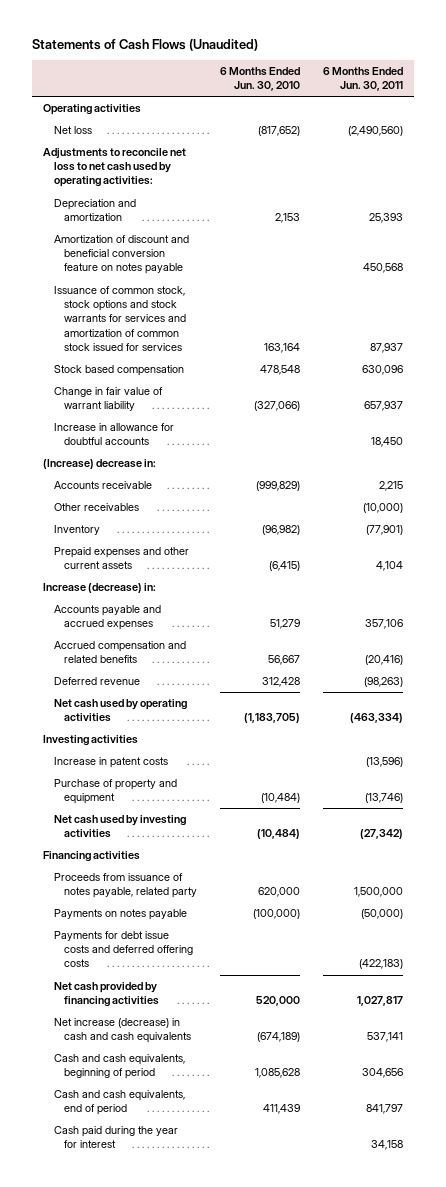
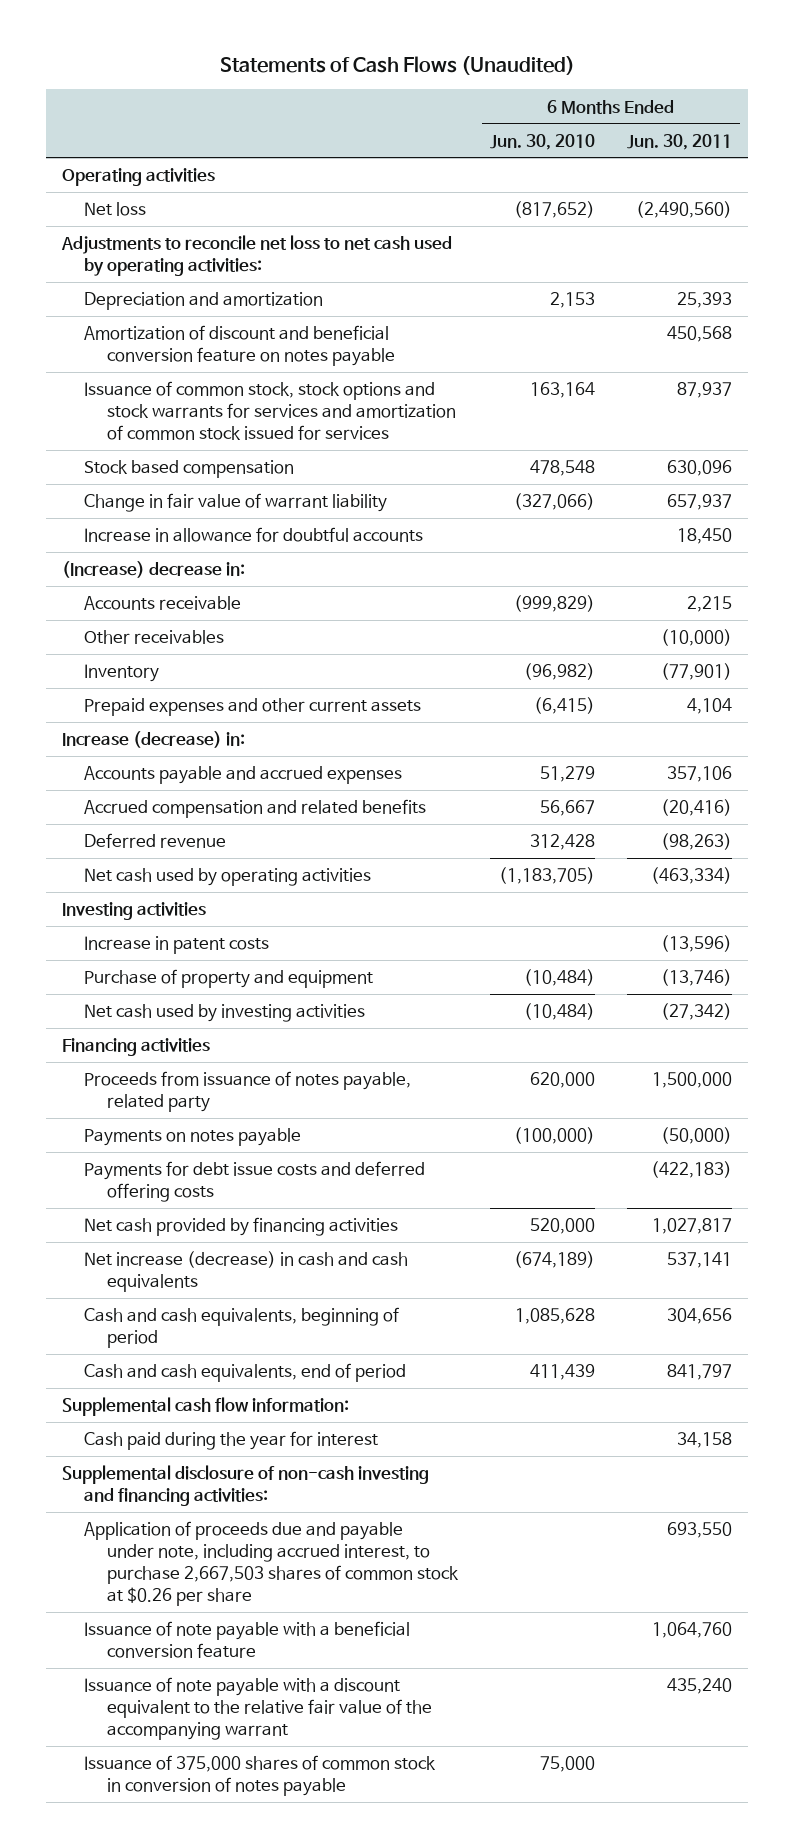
+ Supplemental cash flow information:
+ Supplemental disclosure of non-cash investing and financing activities:
+ Application of proceeds due and payable under note, including accrued interest, to purchase 2,667,503 shares of common stock at $0.26 per share | | 693,550
+ Issuance of note payable with a beneficial conversion feature | | 1,064,760
+ Issuance of note payable with a discount equivalent to the relative fair value of the accompanying warrant | | 435,240
+ Issuance of 375,000 shares of common stock in conversion of notes payable | 75,000 |

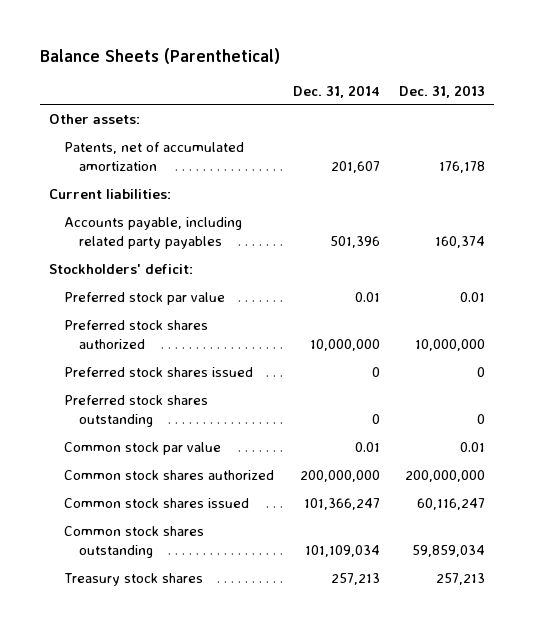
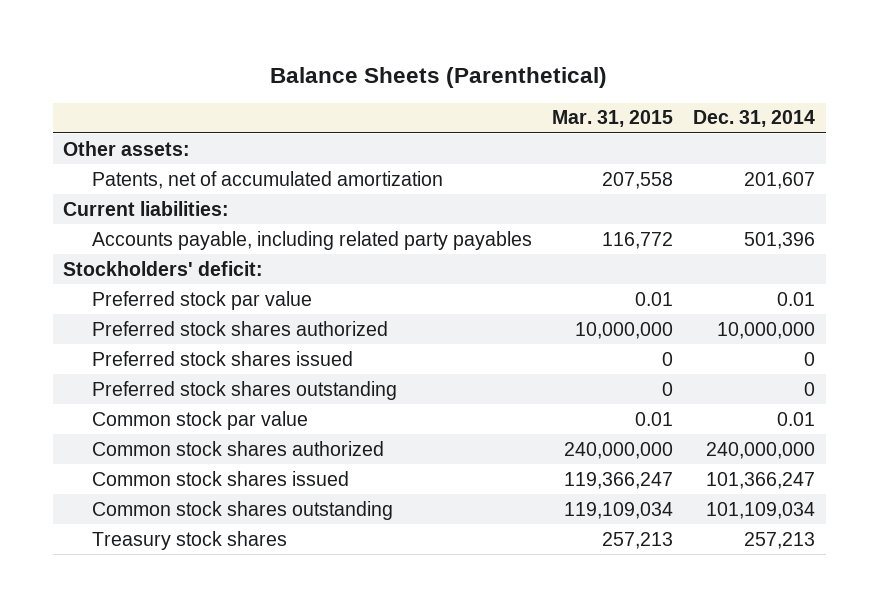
- | Dec. 31, 2014 | Dec. 31, 2013
+ | Mar. 31, 2015 | Dec. 31, 2014
- Common stock shares authorized | 200,000,000 | 200,000,000
+ Common stock shares authorized | 240,000,000 | 240,000,000

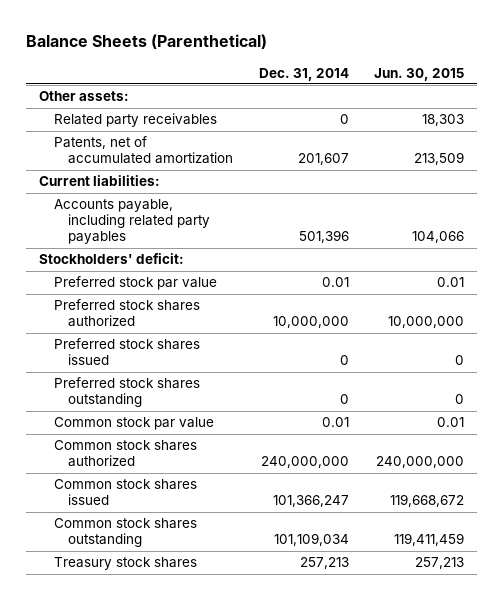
- | Mar. 31, 2015 | Dec. 31, 2014
+ | Dec. 31, 2014 | Jun. 30, 2015
+ Related party receivables | 0 | 18,303

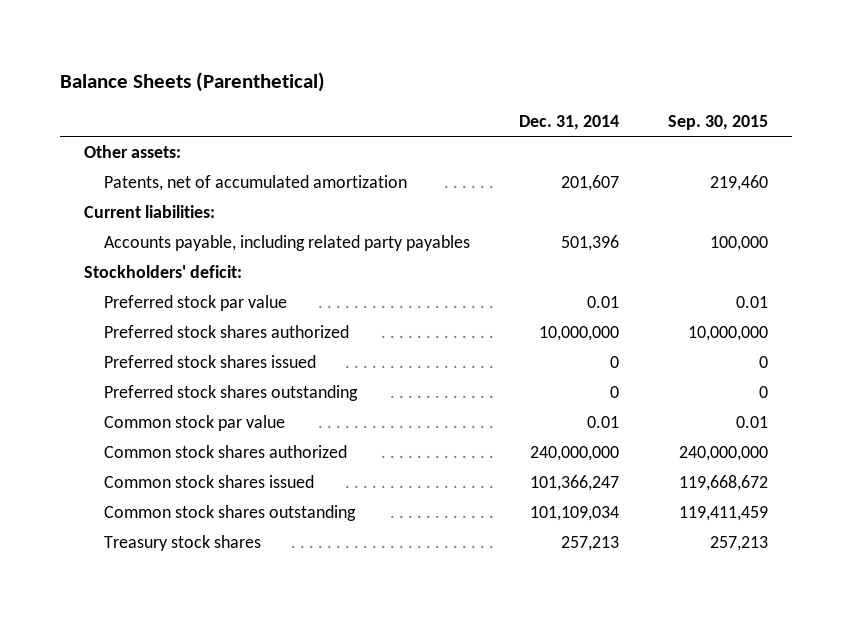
- | Dec. 31, 2014 | Jun. 30, 2015
+ | Dec. 31, 2014 | Sep. 30, 2015
- Related party receivables | 0 | 18,303

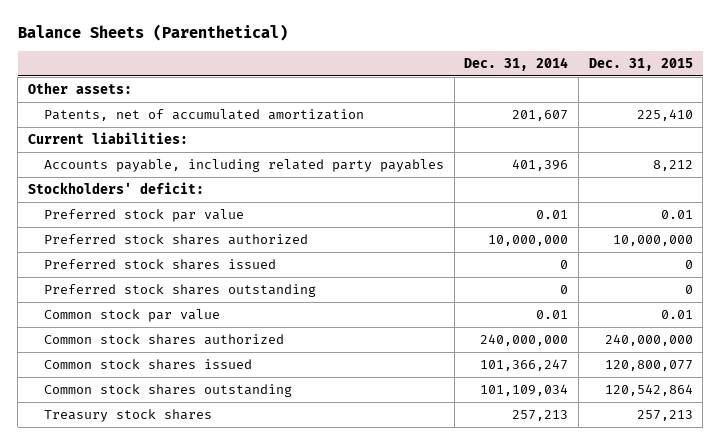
- | Dec. 31, 2014 | Sep. 30, 2015
+ | Dec. 31, 2014 | Dec. 31, 2015
- Accounts payable, including related party payables | 501,396 | 100,000
+ Accounts payable, including related party payables | 401,396 | 8,212

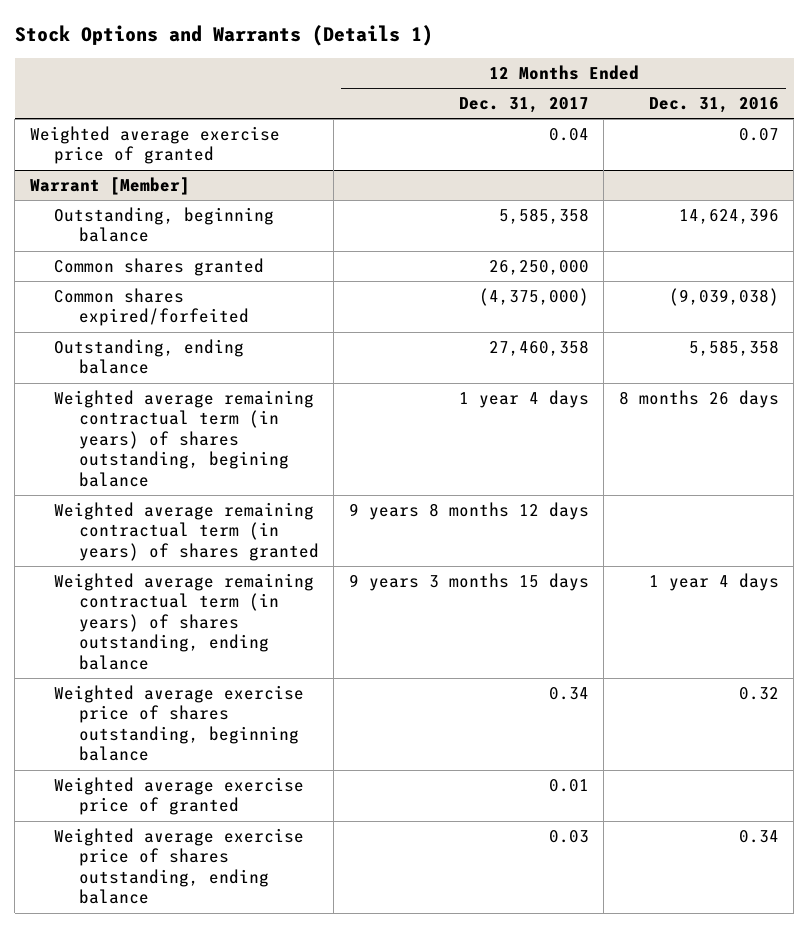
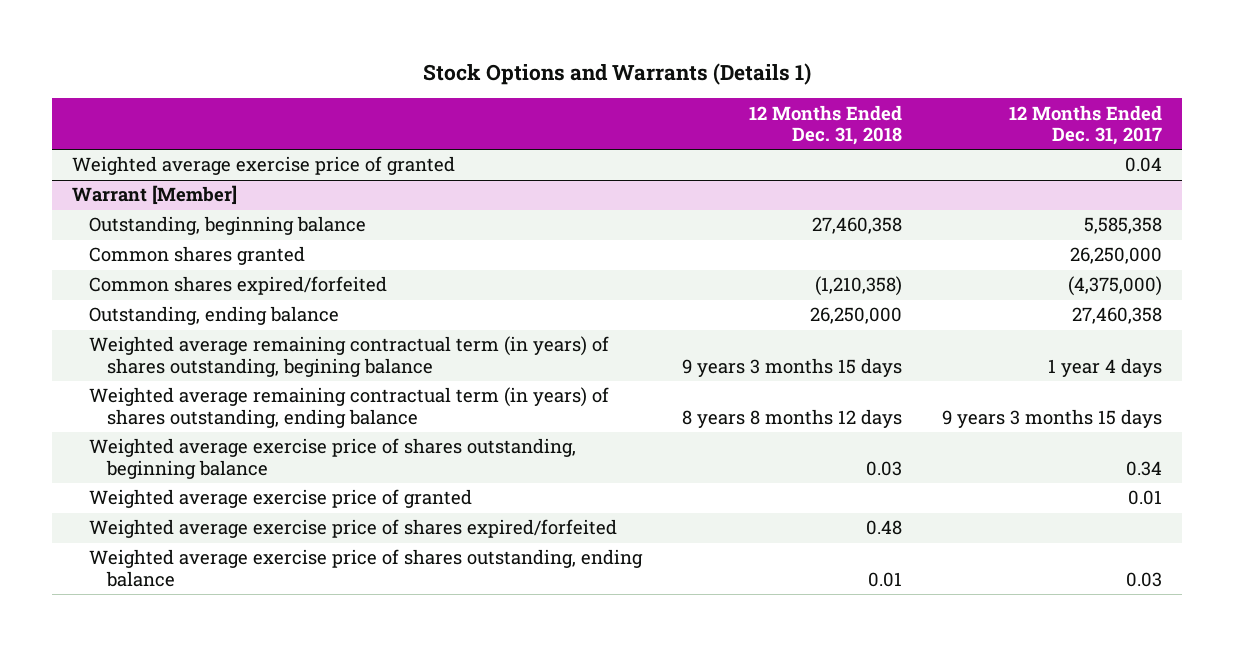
- | 12 Months Ended Dec. 31, 2017 | 12 Months Ended Dec. 31, 2016
+ | 12 Months Ended Dec. 31, 2018 | 12 Months Ended Dec. 31, 2017
@ Warrant [Member]
- Weighted average remaining contractual term (in years) of shares granted | 9 years 8 months 12 days |
+ Weighted average exercise price of shares expired/forfeited | 0.48 |

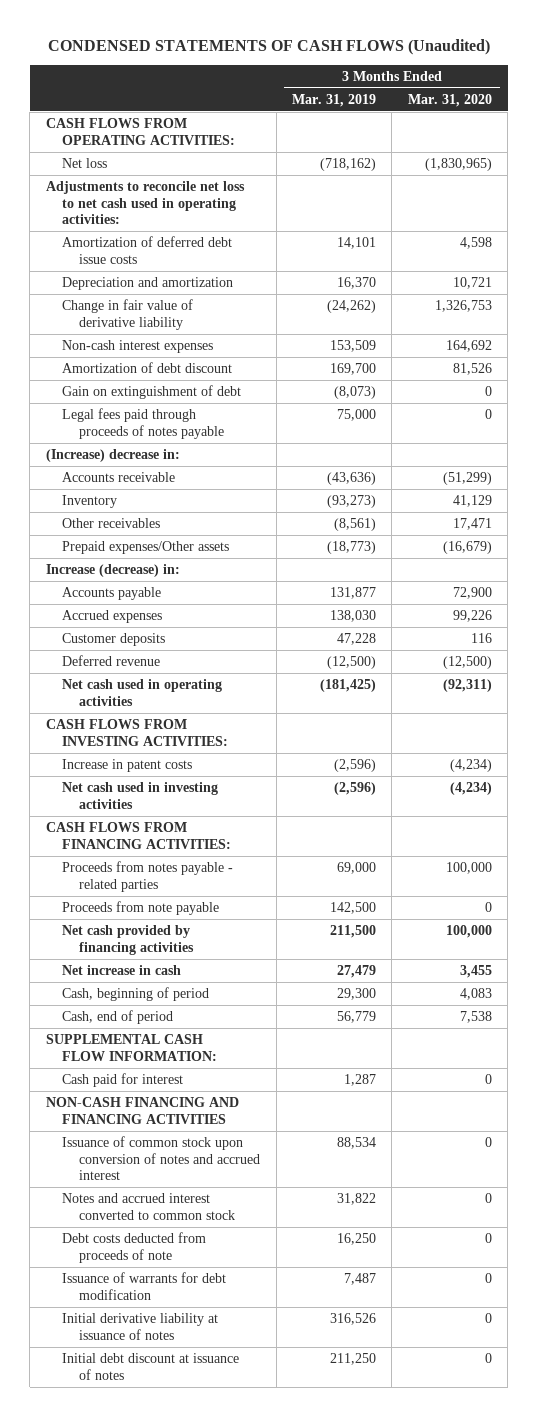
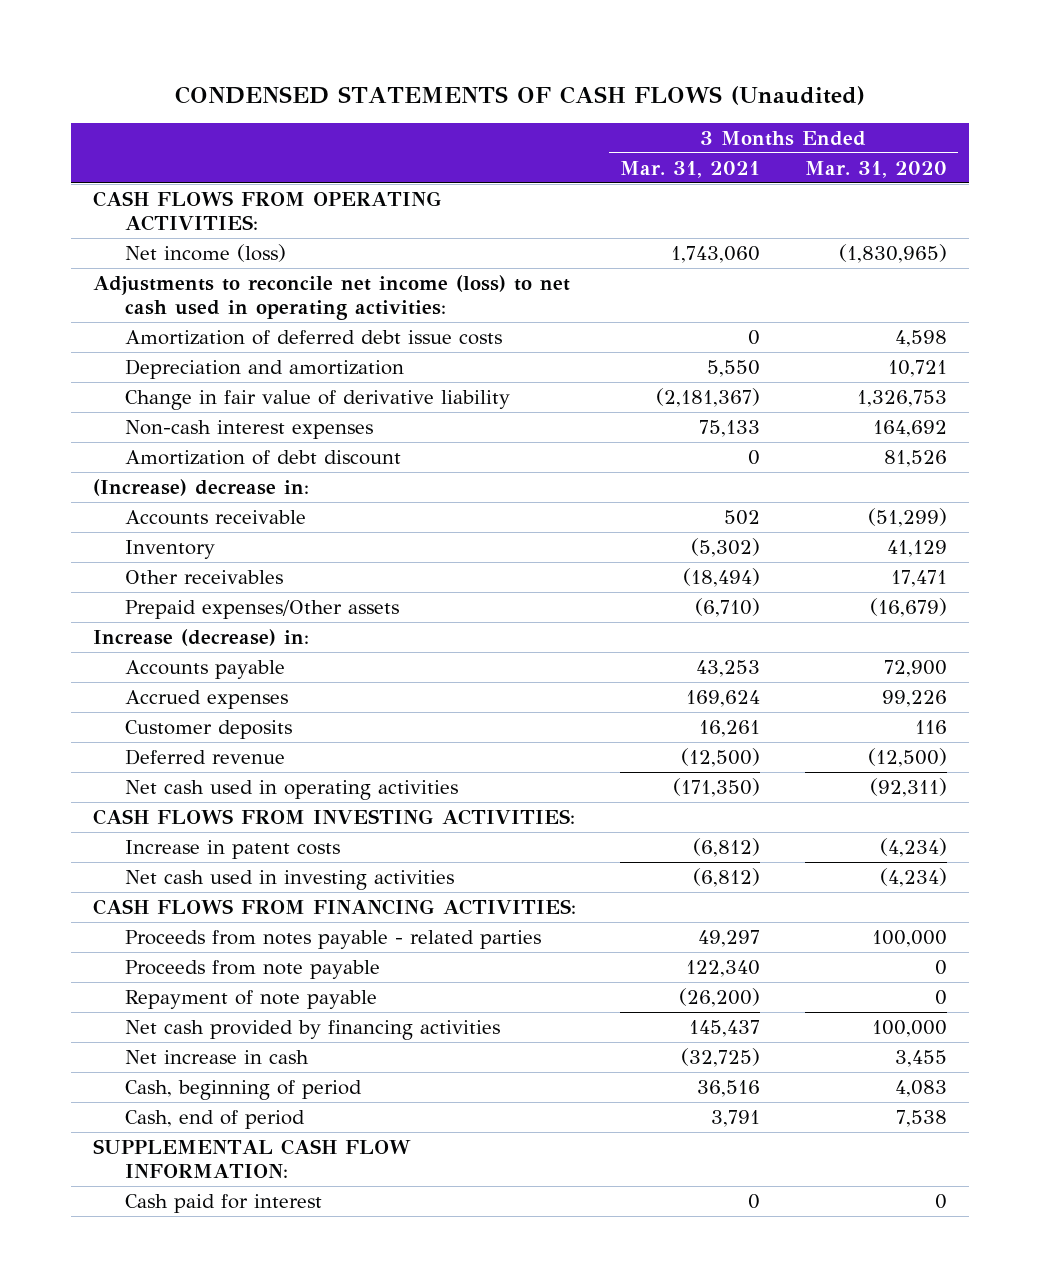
- | 3 Months Ended Mar. 31, 2019 | 3 Months Ended Mar. 31, 2020
+ | 3 Months Ended Mar. 31, 2021 | 3 Months Ended Mar. 31, 2020
- Net loss | (718,162) | (1,830,965)
- Adjustments to reconcile net loss to net cash used in operating activities:
+ Net income (loss) | 1,743,060 | (1,830,965)
+ Adjustments to reconcile net income (loss) to net cash used in operating activities:
- Gain on extinguishment of debt | (8,073) | 0
- Legal fees paid through proceeds of notes payable | 75,000 | 0
+ Repayment of note payable | (26,200) | 0
- NON-CASH FINANCING AND FINANCING ACTIVITIES
- Issuance of common stock upon conversion of notes and accrued interest | 88,534 | 0
- Notes and accrued interest converted to common stock | 31,822 | 0
- Debt costs deducted from proceeds of note | 16,250 | 0
- Issuance of warrants for debt modification | 7,487 | 0
- Initial derivative liability at issuance of notes | 316,526 | 0
- Initial debt discount at issuance of notes | 211,250 | 0

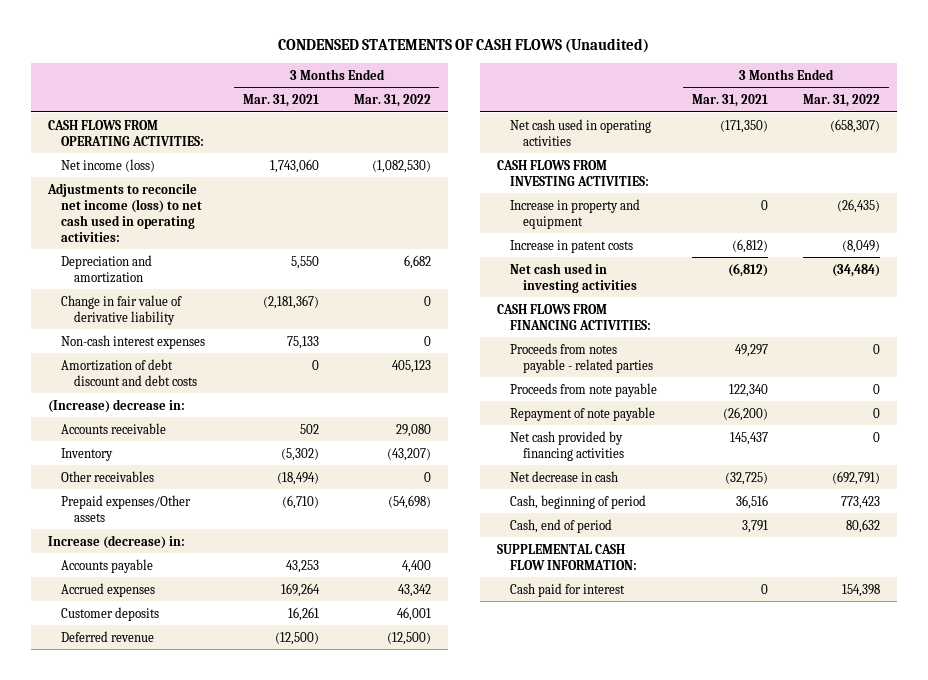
- | 3 Months Ended Mar. 31, 2021 | 3 Months Ended Mar. 31, 2020
+ | 3 Months Ended Mar. 31, 2021 | 3 Months Ended Mar. 31, 2022
- Amortization of deferred debt issue costs | 0 | 4,598
- Amortization of debt discount | 0 | 81,526
+ Amortization of debt discount and debt costs | 0 | 405,123
- Accrued expenses | 169,624 | 99,226
+ Accrued expenses | 169,264 | 43,342
+ Increase in property and equipment | 0 | (26,435)
- Net increase in cash | (32,725) | 3,455
+ Net decrease in cash | (32,725) | (692,791)

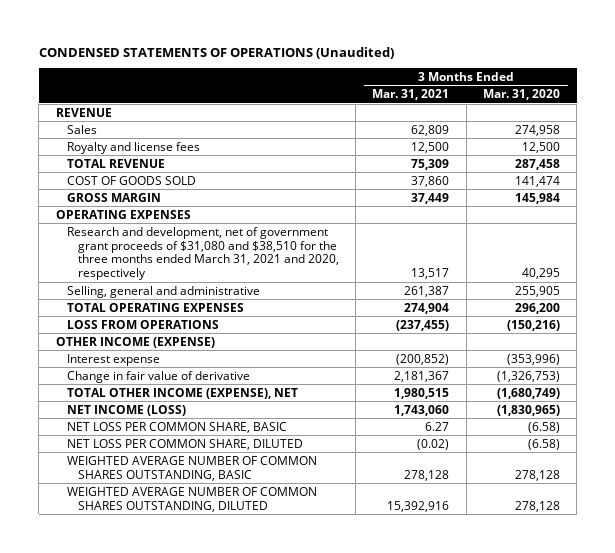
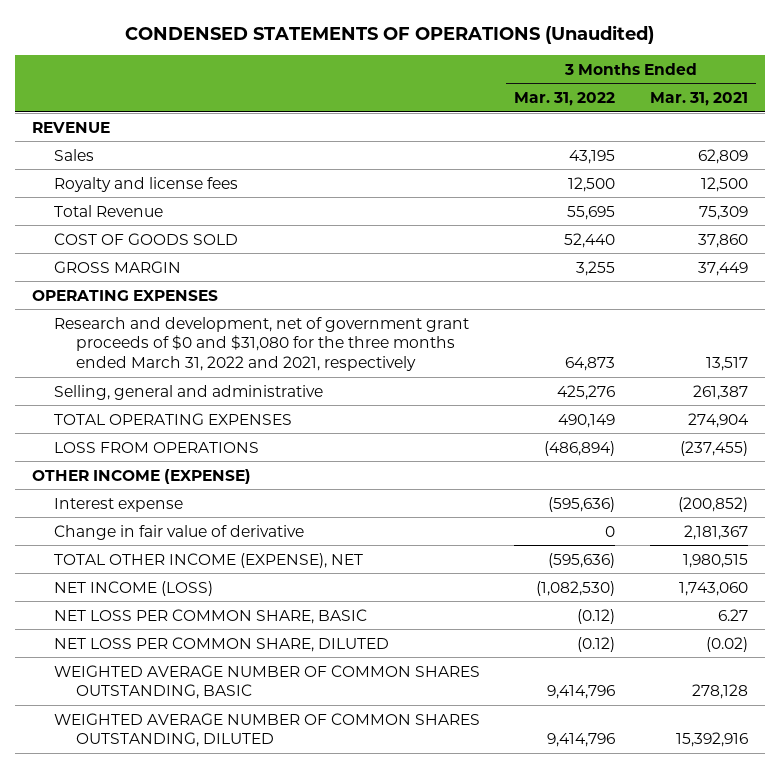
- | 3 Months Ended Mar. 31, 2021 | 3 Months Ended Mar. 31, 2020
+ | 3 Months Ended Mar. 31, 2022 | 3 Months Ended Mar. 31, 2021
- TOTAL REVENUE | 75,309 | 287,458
+ Total Revenue | 55,695 | 75,309
- Research and development, net of government grant proceeds of $31,080 and $38,510 for the three months ended March 31, 2021 and 2020, respectively | 13,517 | 40,295
+ Research and development, net of government grant proceeds of $0 and $31,080 for the three months ended March 31, 2022 and 2021, respectively | 64,873 | 13,517

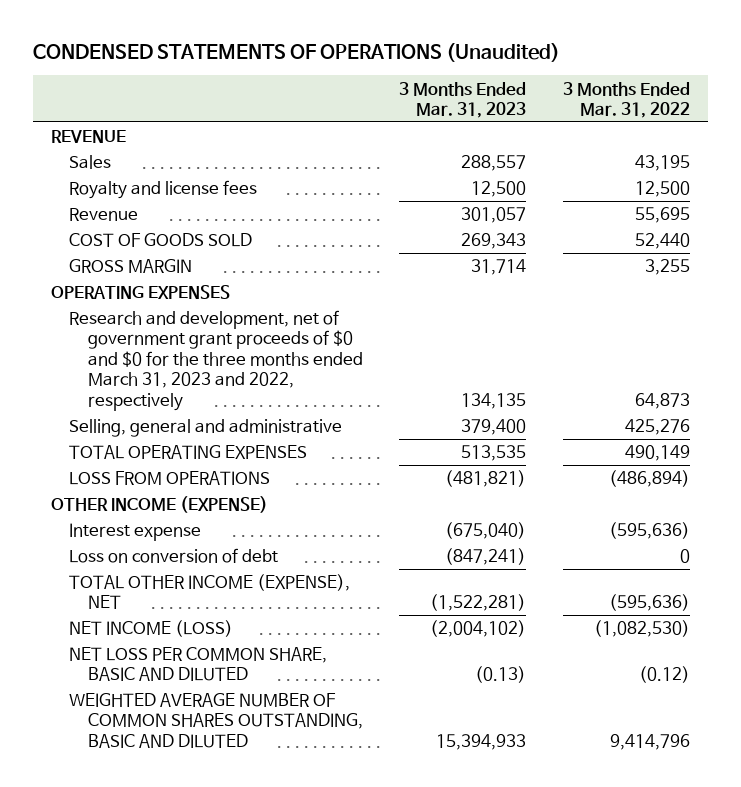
- | 3 Months Ended Mar. 31, 2022 | 3 Months Ended Mar. 31, 2021
+ | 3 Months Ended Mar. 31, 2023 | 3 Months Ended Mar. 31, 2022
- Total Revenue | 55,695 | 75,309
+ Revenue | 301,057 | 55,695
- Research and development, net of government grant proceeds of $0 and $31,080 for the three months ended March 31, 2022 and 2021, respectively | 64,873 | 13,517
+ Research and development, net of government grant proceeds of $0 and $0 for the three months ended March 31, 2023 and 2022, respectively | 134,135 | 64,873
- Change in fair value of derivative | 0 | 2,181,367
+ Loss on conversion of debt | (847,241) | 0
- NET LOSS PER COMMON SHARE, BASIC | (0.12) | 6.27
- NET LOSS PER COMMON SHARE, DILUTED | (0.12) | (0.02)
- WEIGHTED AVERAGE NUMBER OF COMMON SHARES OUTSTANDING, BASIC | 9,414,796 | 278,128
- WEIGHTED AVERAGE NUMBER OF COMMON SHARES OUTSTANDING, DILUTED | 9,414,796 | 15,392,916
+ NET LOSS PER COMMON SHARE, BASIC AND DILUTED | (0.13) | (0.12)
+ WEIGHTED AVERAGE NUMBER OF COMMON SHARES OUTSTANDING, BASIC AND DILUTED | 15,394,933 | 9,414,796

